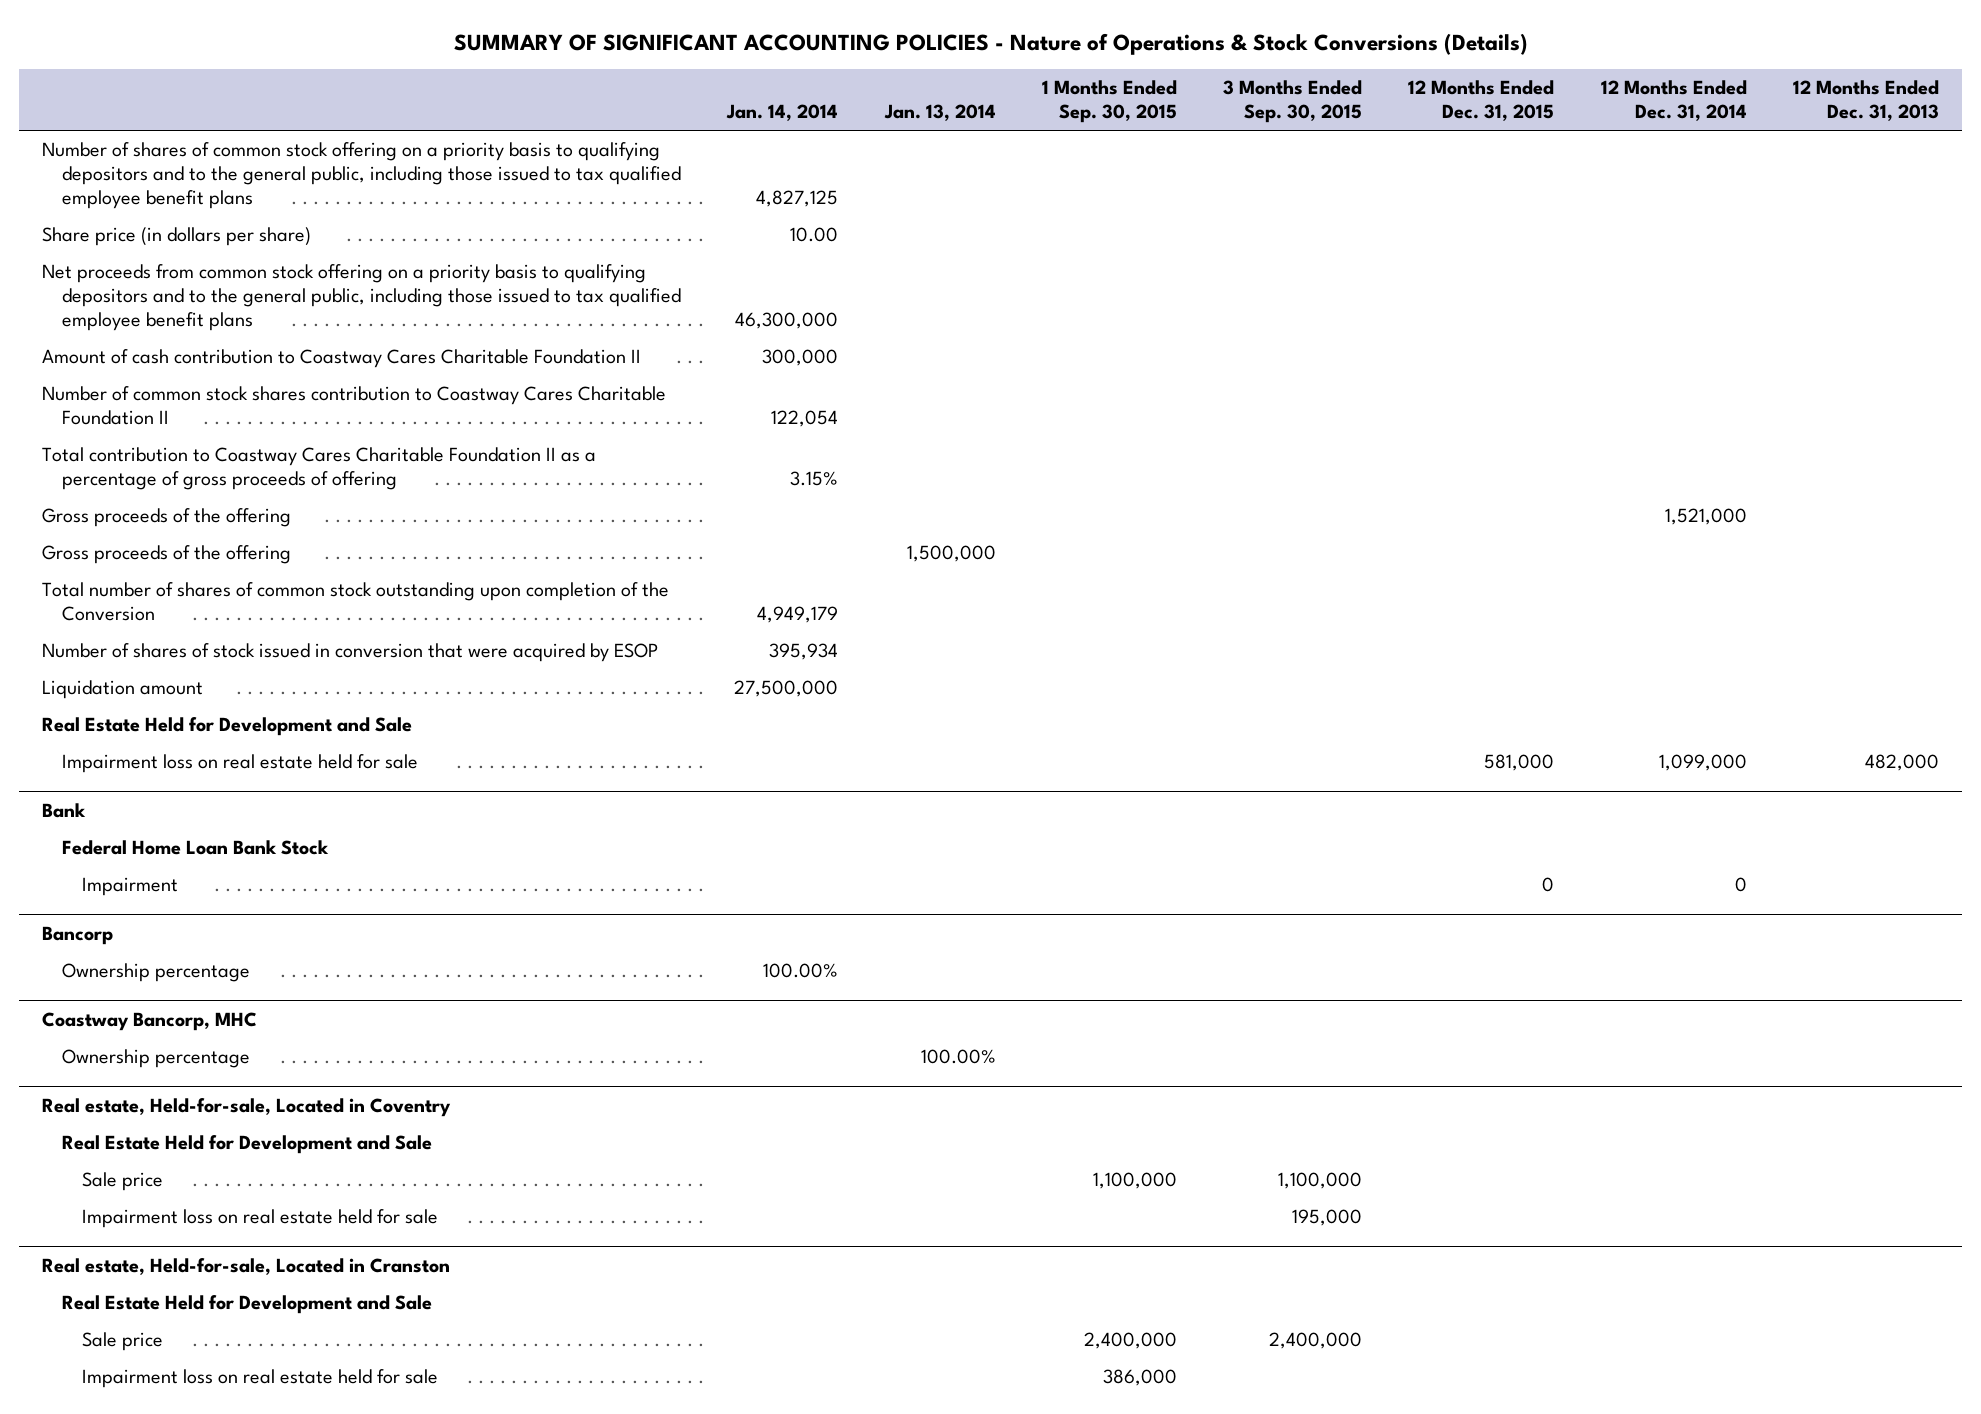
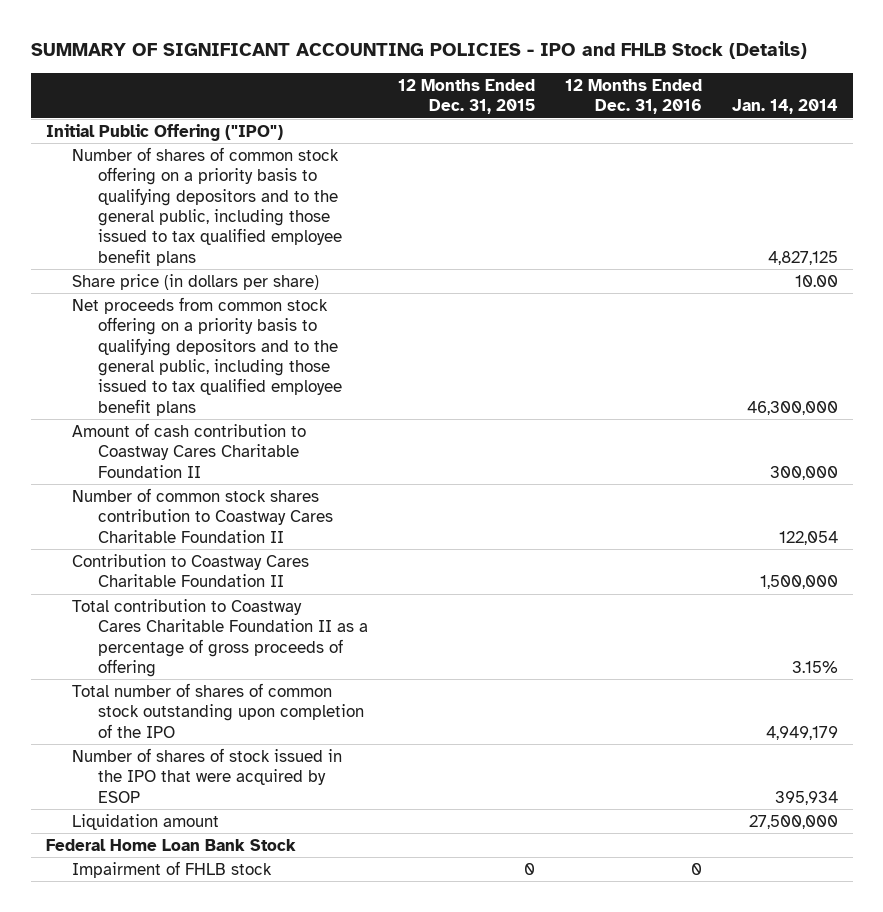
- SUMMARY OF SIGNIFICANT ACCOUNTING POLICIES - Nature of Operations & Stock Conversions (Details)
+ SUMMARY OF SIGNIFICANT ACCOUNTING POLICIES - IPO and FHLB Stock (Details)
- | Jan. 14, 2014 | Jan. 13, 2014 | 1 Months Ended Sep. 30, 2015 | 3 Months Ended Sep. 30, 2015 | 12 Months Ended Dec. 31, 2015 | 12 Months Ended Dec. 31, 2014 | 12 Months Ended Dec. 31, 2013
+ | 12 Months Ended Dec. 31, 2015 | 12 Months Ended Dec. 31, 2016 | Jan. 14, 2014
+ Initial Public Offering ("IPO")
+ Contribution to Coastway Cares Charitable Foundation II | | | 1,500,000
- Gross proceeds of the offering | | | | | | 1,521,000 |
- Gross proceeds of the offering | | 1,500,000 | | | | |
- Total number of shares of common stock outstanding upon completion of the Conversion | 4,949,179 | | | | | |
- Number of shares of stock issued in conversion that were acquired by ESOP | 395,934 | | | | | |
+ Total number of shares of common stock outstanding upon completion of the IPO | | | 4,949,179
+ Number of shares of stock issued in the IPO that were acquired by ESOP | | | 395,934
- Real Estate Held for Development and Sale
- Impairment loss on real estate held for sale | | | | | 581,000 | 1,099,000 | 482,000
- Bank
- Federal Home Loan Bank Stock
- Impairment | | | | | 0 | 0 |
- Bancorp
- Ownership percentage | 100.00% | | | | | |
- Coastway Bancorp, MHC
- Ownership percentage | | 100.00% | | | | |
- Real estate, Held-for-sale, Located in Coventry
- Real Estate Held for Development and Sale
- Sale price | | | 1,100,000 | 1,100,000 | | |
- Impairment loss on real estate held for sale | | | | 195,000 | | |
- Real estate, Held-for-sale, Located in Cranston
- Real Estate Held for Development and Sale
- Sale price | | | 2,400,000 | 2,400,000 | | |
- Impairment loss on real estate held for sale | | | 386,000 | | | |
+ Federal Home Loan Bank Stock
+ Impairment of FHLB stock | 0 | 0 |

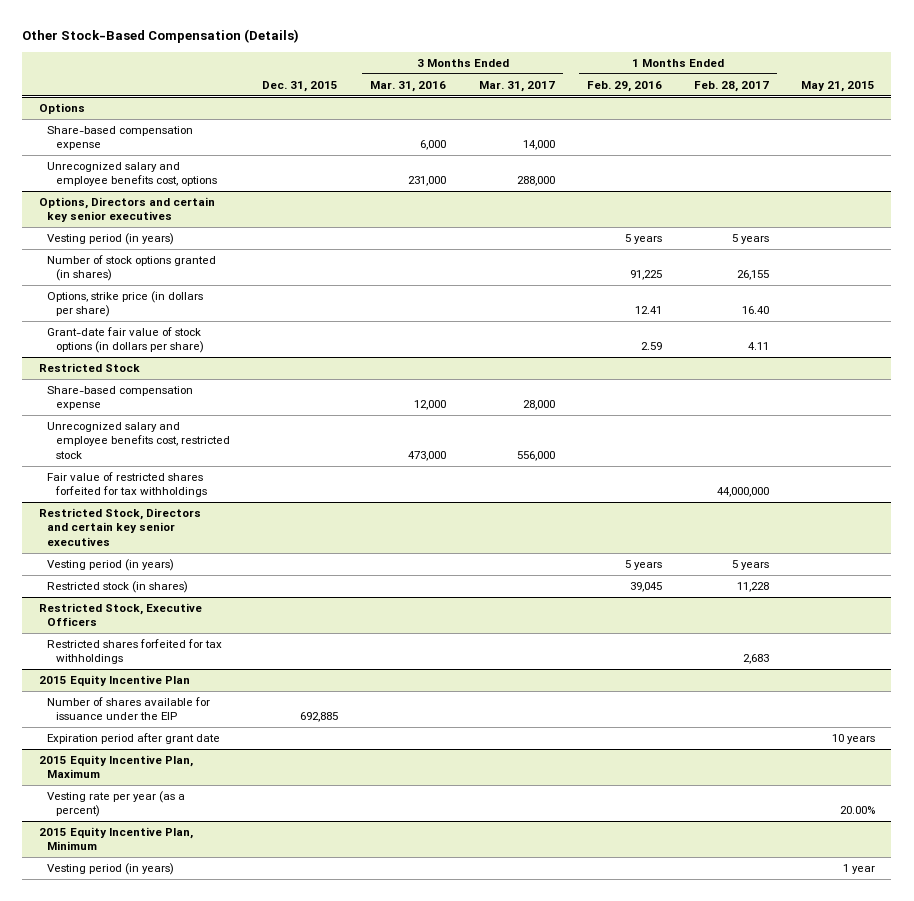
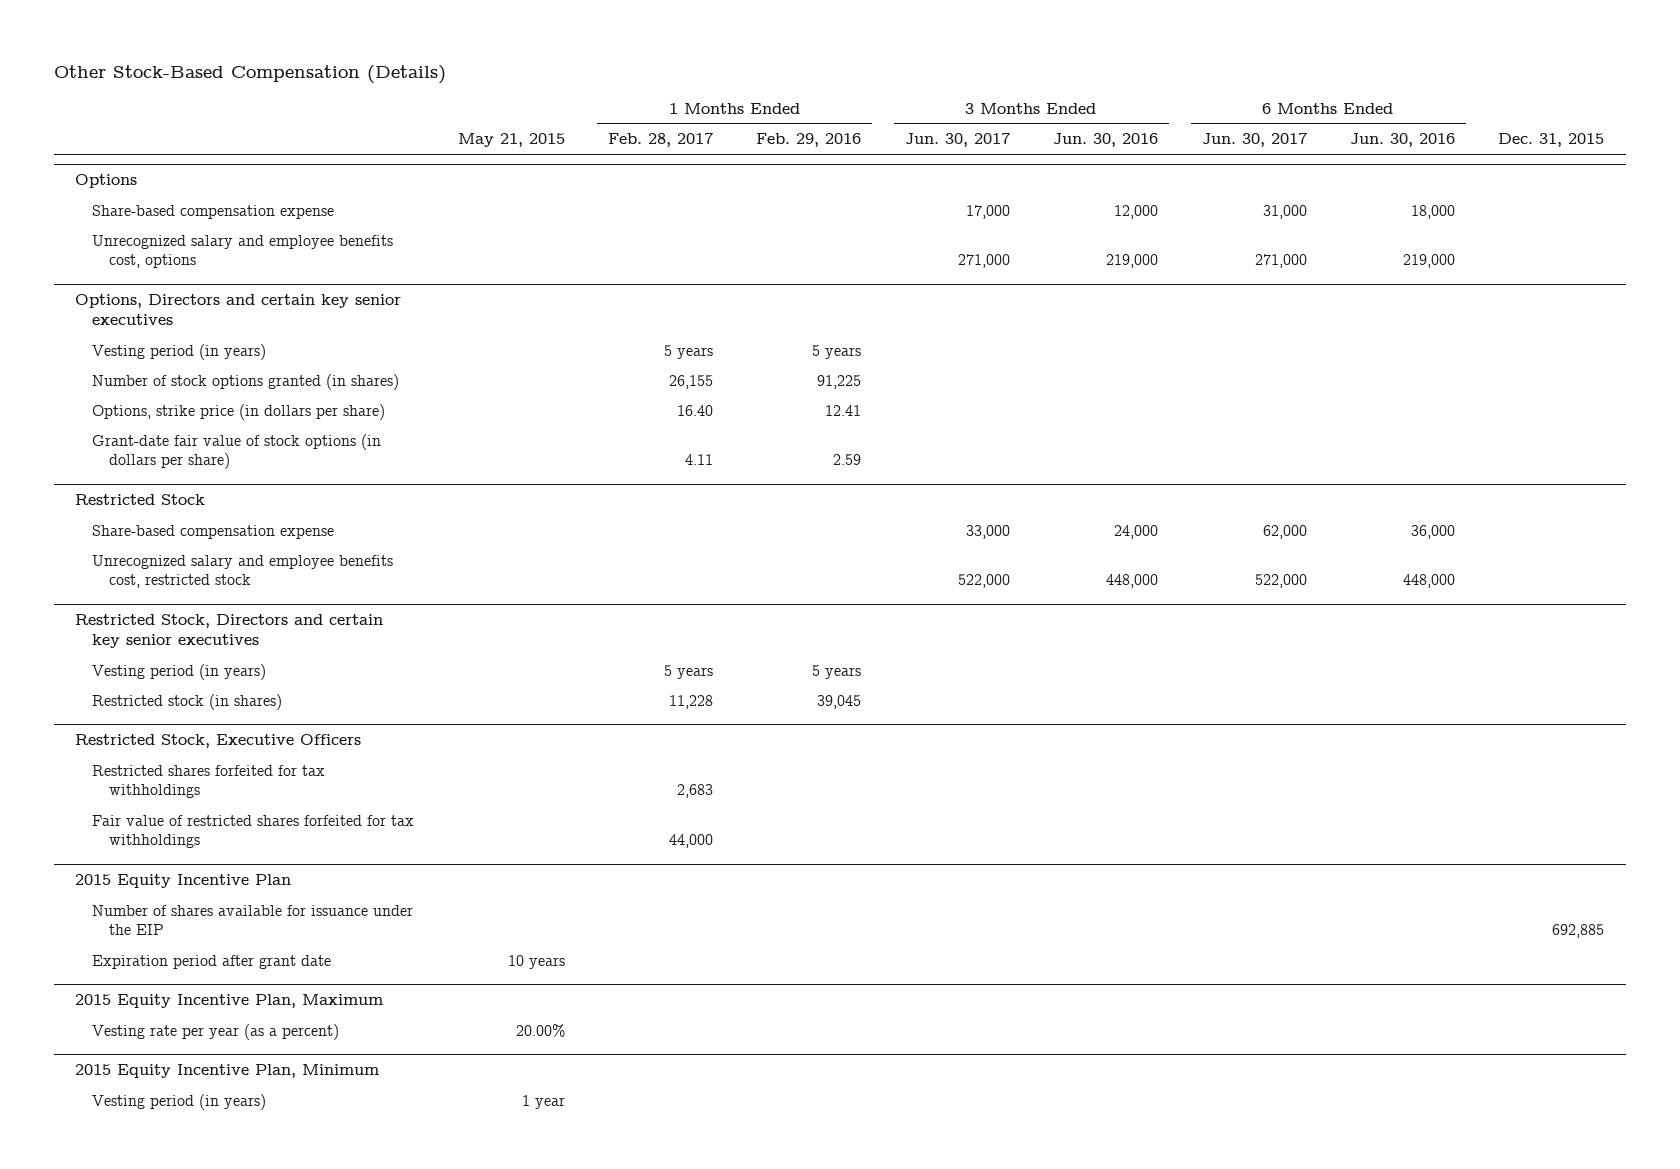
- | Dec. 31, 2015 | 3 Months Ended Mar. 31, 2016 | 3 Months Ended Mar. 31, 2017 | 1 Months Ended Feb. 29, 2016 | 1 Months Ended Feb. 28, 2017 | May 21, 2015
+ | May 21, 2015 | 1 Months Ended Feb. 28, 2017 | 1 Months Ended Feb. 29, 2016 | 3 Months Ended Jun. 30, 2017 | 3 Months Ended Jun. 30, 2016 | 6 Months Ended Jun. 30, 2017 | 6 Months Ended Jun. 30, 2016 | Dec. 31, 2015
@ Restricted Stock
- Fair value of restricted shares forfeited for tax withholdings | | | | | 44,000,000 |
@ Restricted Stock, Executive Officers
+ Fair value of restricted shares forfeited for tax withholdings | | 44,000 | | | | | |

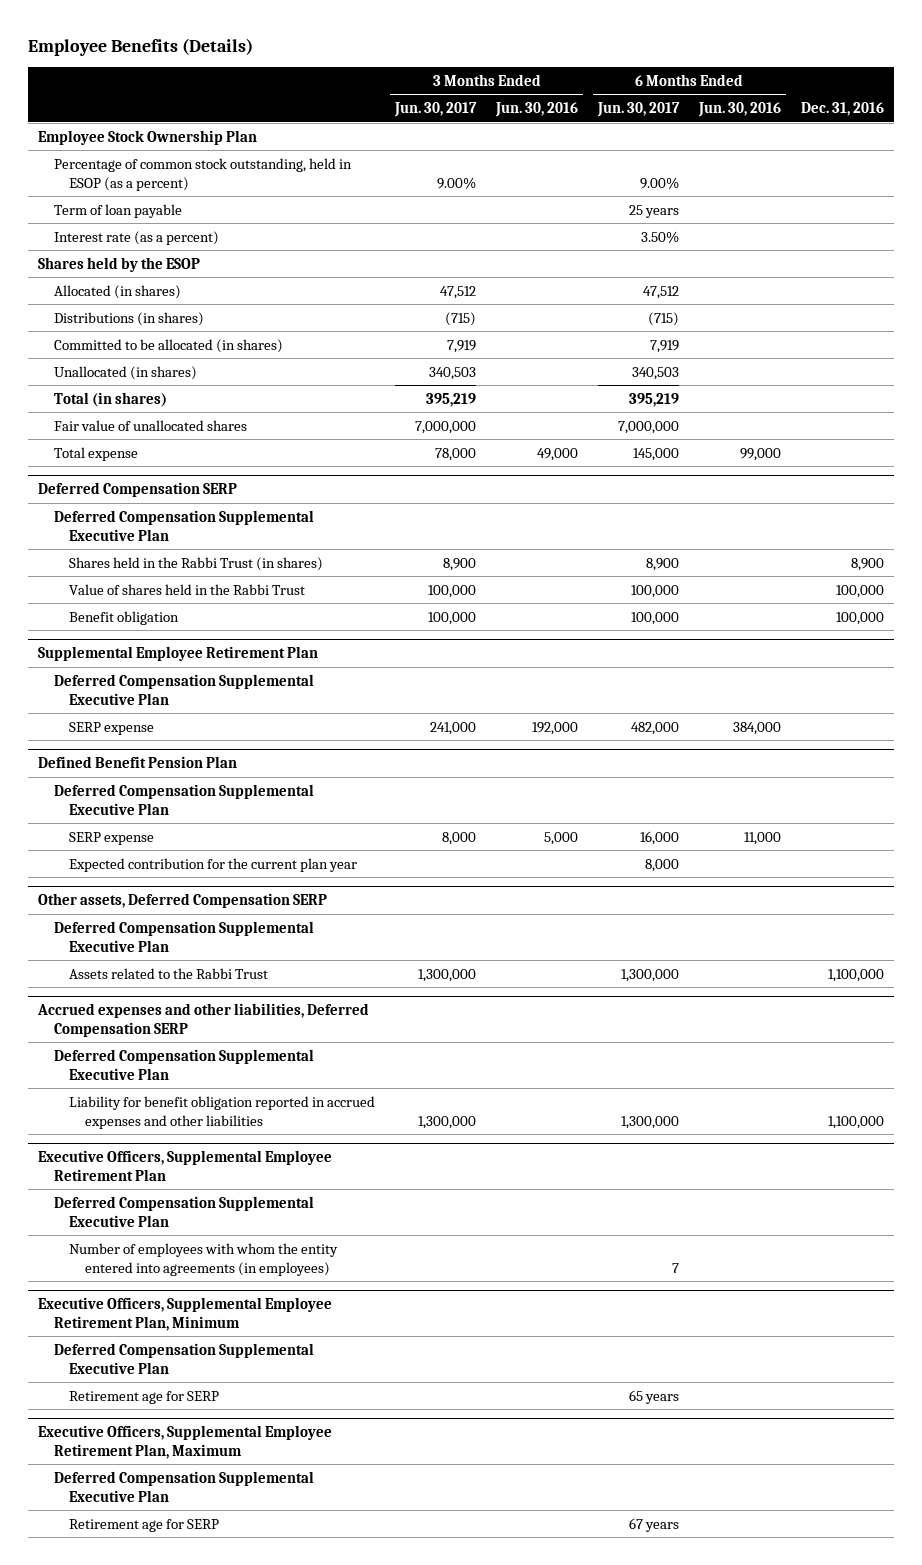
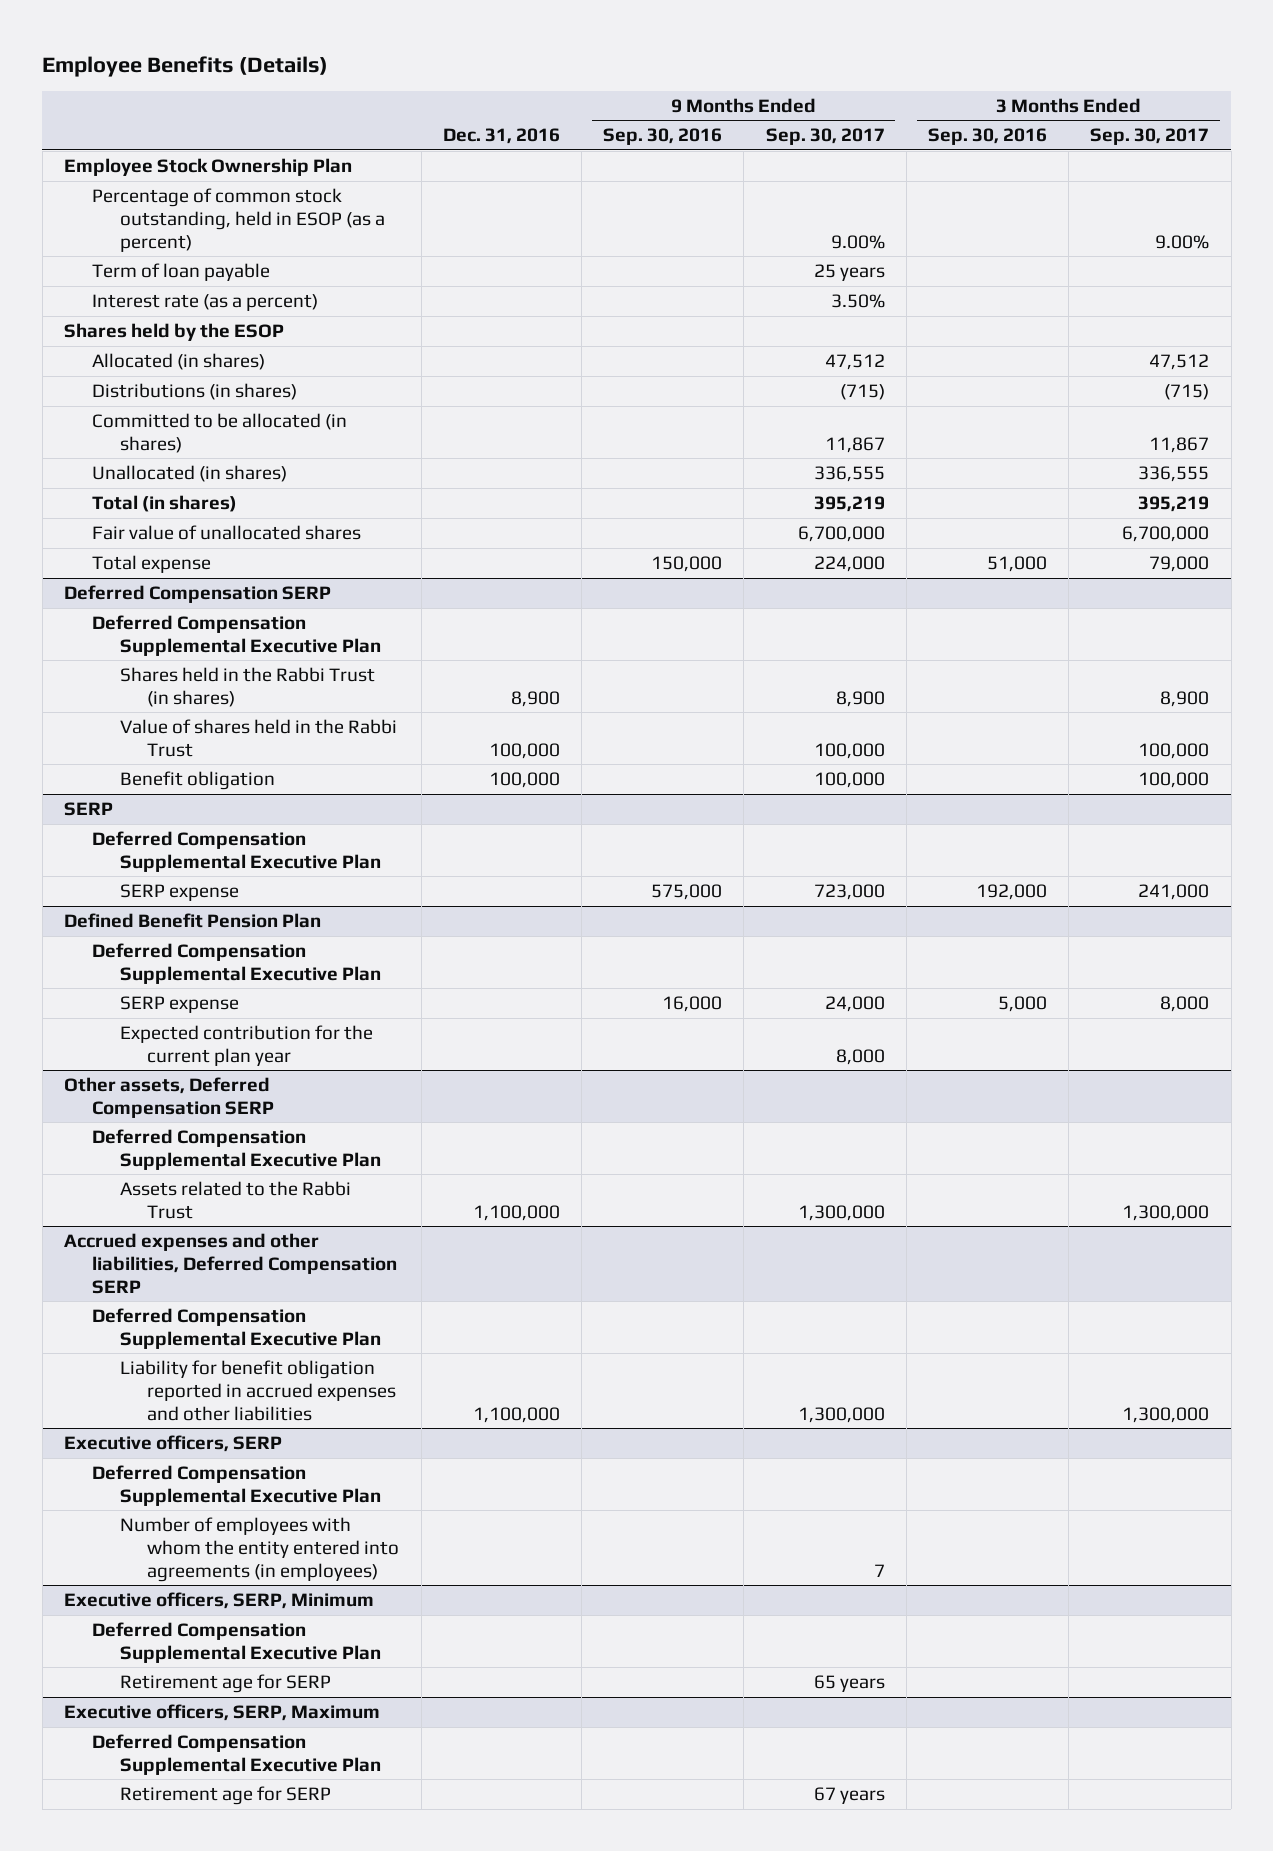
- | 3 Months Ended Jun. 30, 2017 | 3 Months Ended Jun. 30, 2016 | 6 Months Ended Jun. 30, 2017 | 6 Months Ended Jun. 30, 2016 | Dec. 31, 2016
+ | Dec. 31, 2016 | 9 Months Ended Sep. 30, 2016 | 9 Months Ended Sep. 30, 2017 | 3 Months Ended Sep. 30, 2016 | 3 Months Ended Sep. 30, 2017
- Supplemental Employee Retirement Plan
+ SERP
- Executive Officers, Supplemental Employee Retirement Plan
- Deferred Compensation Supplemental Executive Plan
- Number of employees with whom the entity entered into agreements (in employees) | | | 7 | |
- Executive Officers, Supplemental Employee Retirement Plan, Minimum
- Deferred Compensation Supplemental Executive Plan
- Retirement age for SERP | | | 65 years | |
- Executive Officers, Supplemental Employee Retirement Plan, Maximum
- Deferred Compensation Supplemental Executive Plan
- Retirement age for SERP | | | 67 years | |
+ Executive officers, SERP
+ Deferred Compensation Supplemental Executive Plan
+ Number of employees with whom the entity entered into agreements (in employees) | | | 7 | |
+ Executive officers, SERP, Minimum
+ Deferred Compensation Supplemental Executive Plan
+ Retirement age for SERP | | | 65 years | |
+ Executive officers, SERP, Maximum
+ Deferred Compensation Supplemental Executive Plan
+ Retirement age for SERP | | | 67 years | |

